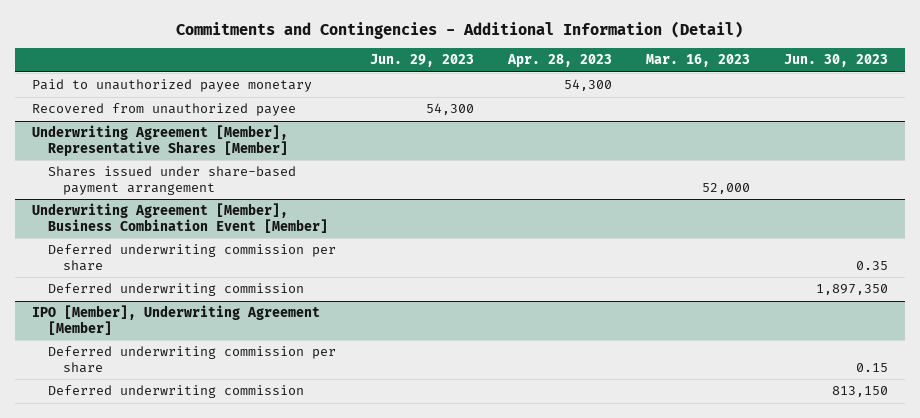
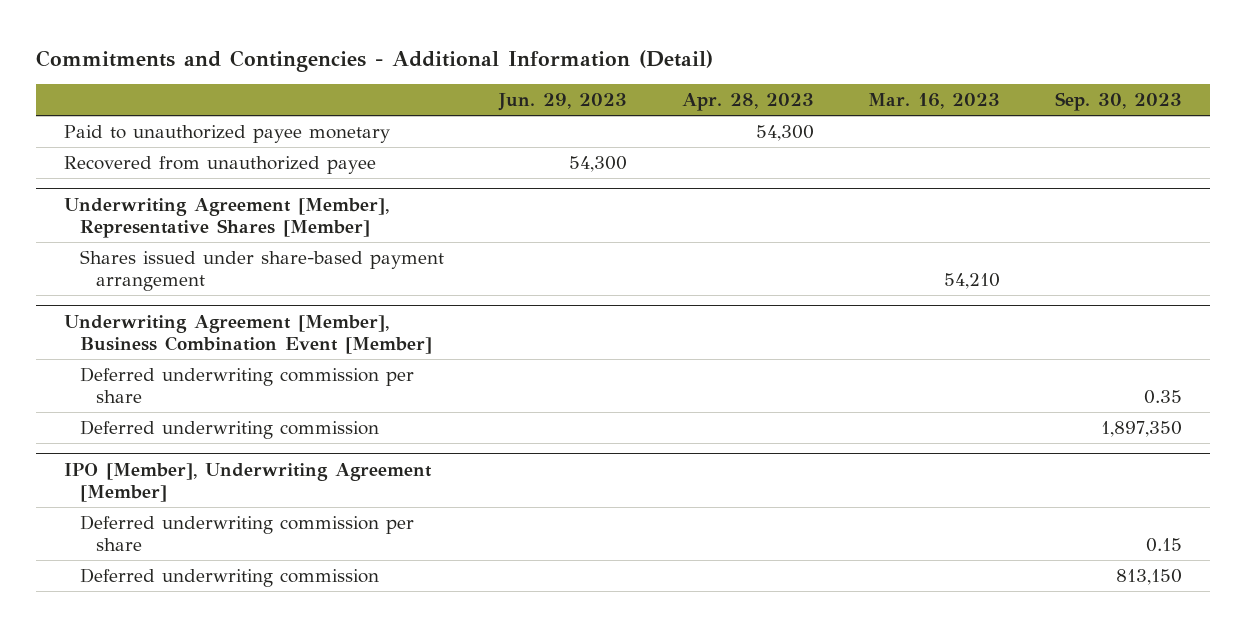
- | Jun. 29, 2023 | Apr. 28, 2023 | Mar. 16, 2023 | Jun. 30, 2023
+ | Jun. 29, 2023 | Apr. 28, 2023 | Mar. 16, 2023 | Sep. 30, 2023
@ Underwriting Agreement [Member], Representative Shares [Member]
- Shares issued under share-based payment arrangement | | | 52,000 |
+ Shares issued under share-based payment arrangement | | | 54,210 |

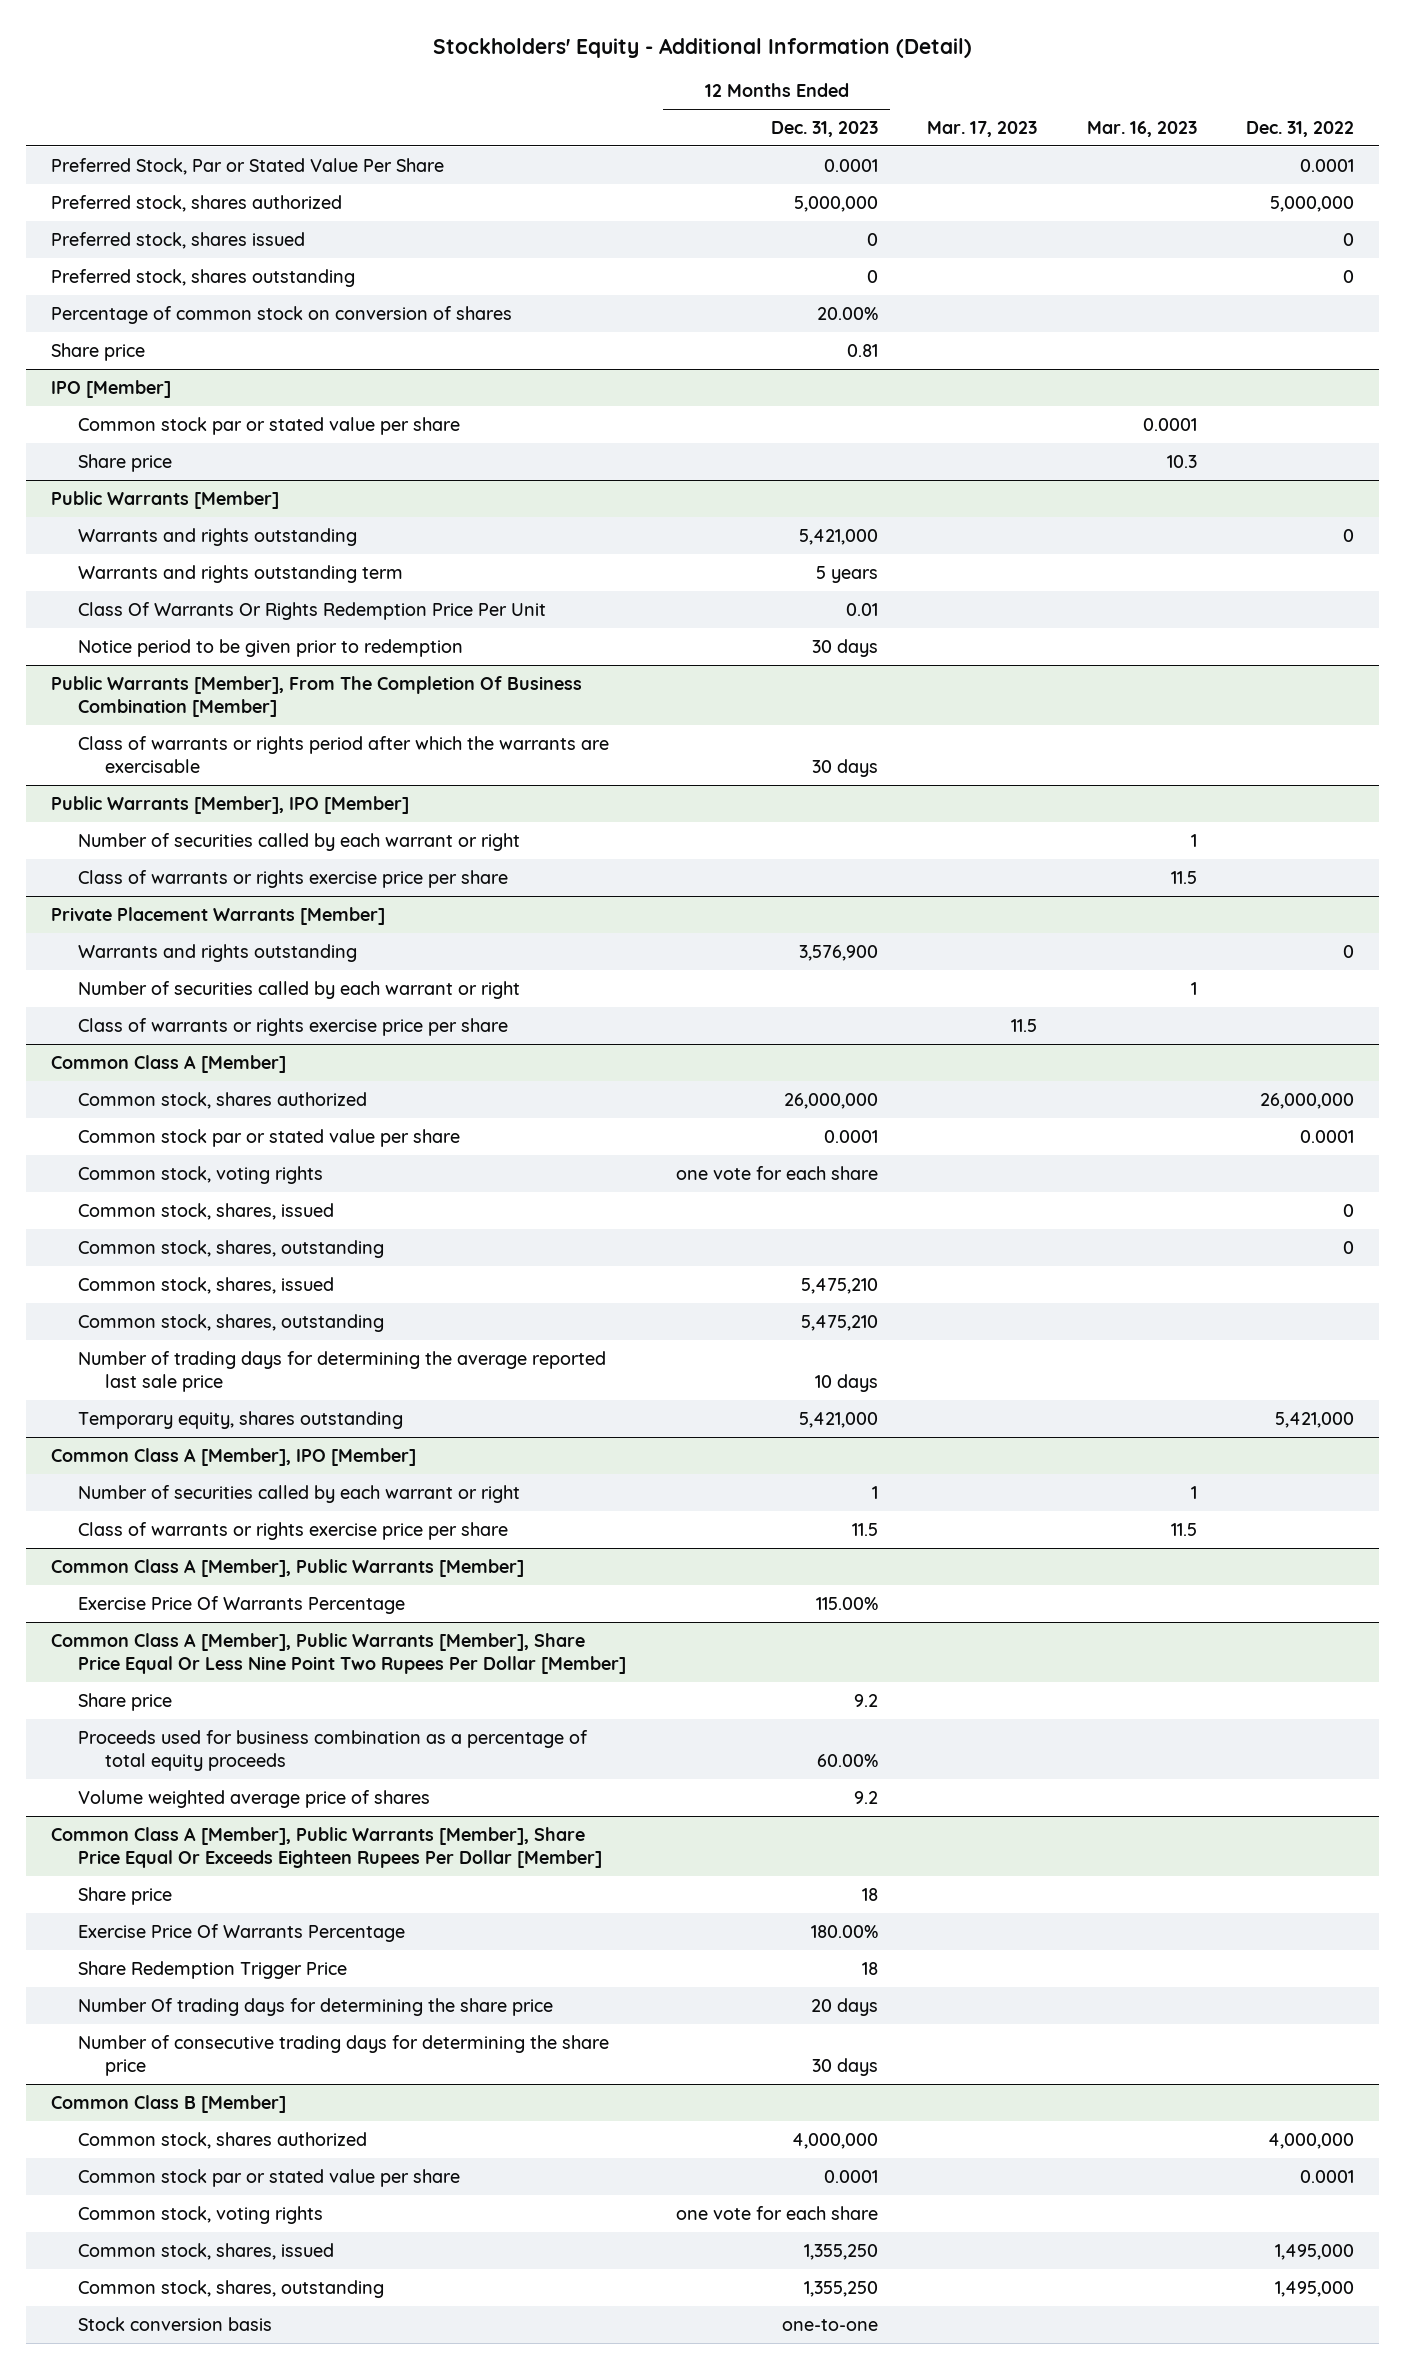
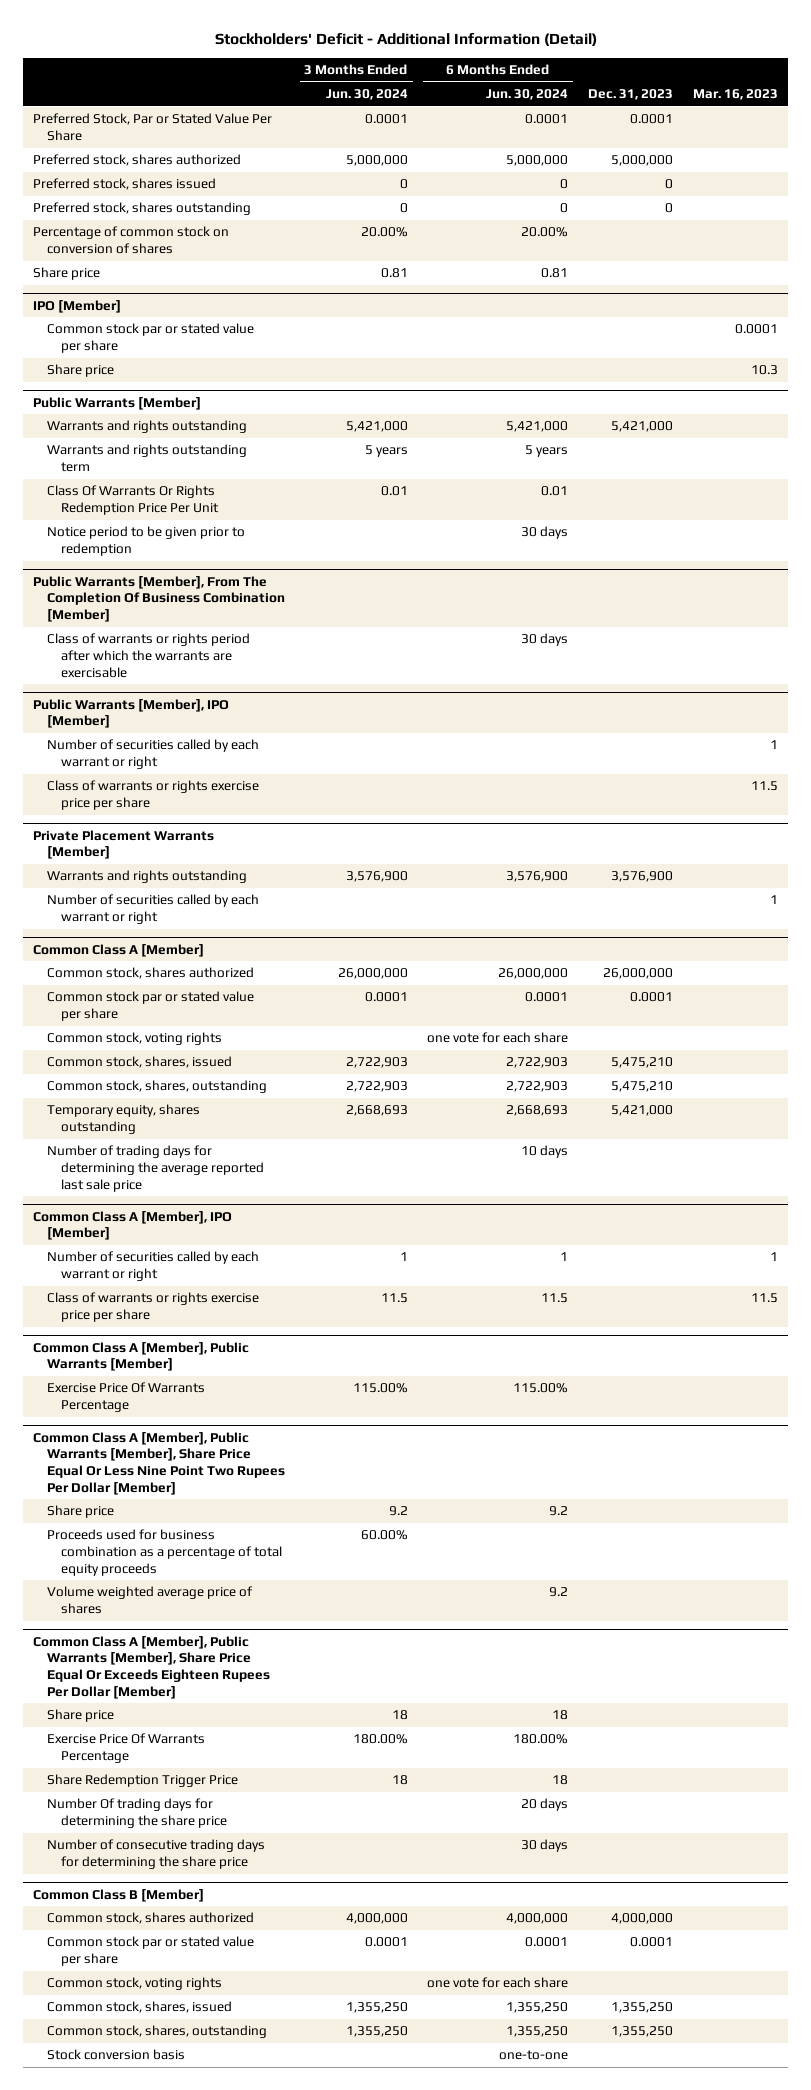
- Stockholders' Equity - Additional Information (Detail)
+ Stockholders' Deficit - Additional Information (Detail)
- | 12 Months Ended Dec. 31, 2023 | Mar. 17, 2023 | Mar. 16, 2023 | Dec. 31, 2022
+ | 3 Months Ended Jun. 30, 2024 | 6 Months Ended Jun. 30, 2024 | Dec. 31, 2023 | Mar. 16, 2023
@ Private Placement Warrants [Member]
- Class of warrants or rights exercise price per share | | 11.5 | |
@ Common Class A [Member]
- Common stock, shares, issued | 5,475,210 | | |
- Common stock, shares, outstanding | 5,475,210 | | |
moved down: Number of trading days for determining the average reported last sale price | | 10 days | |

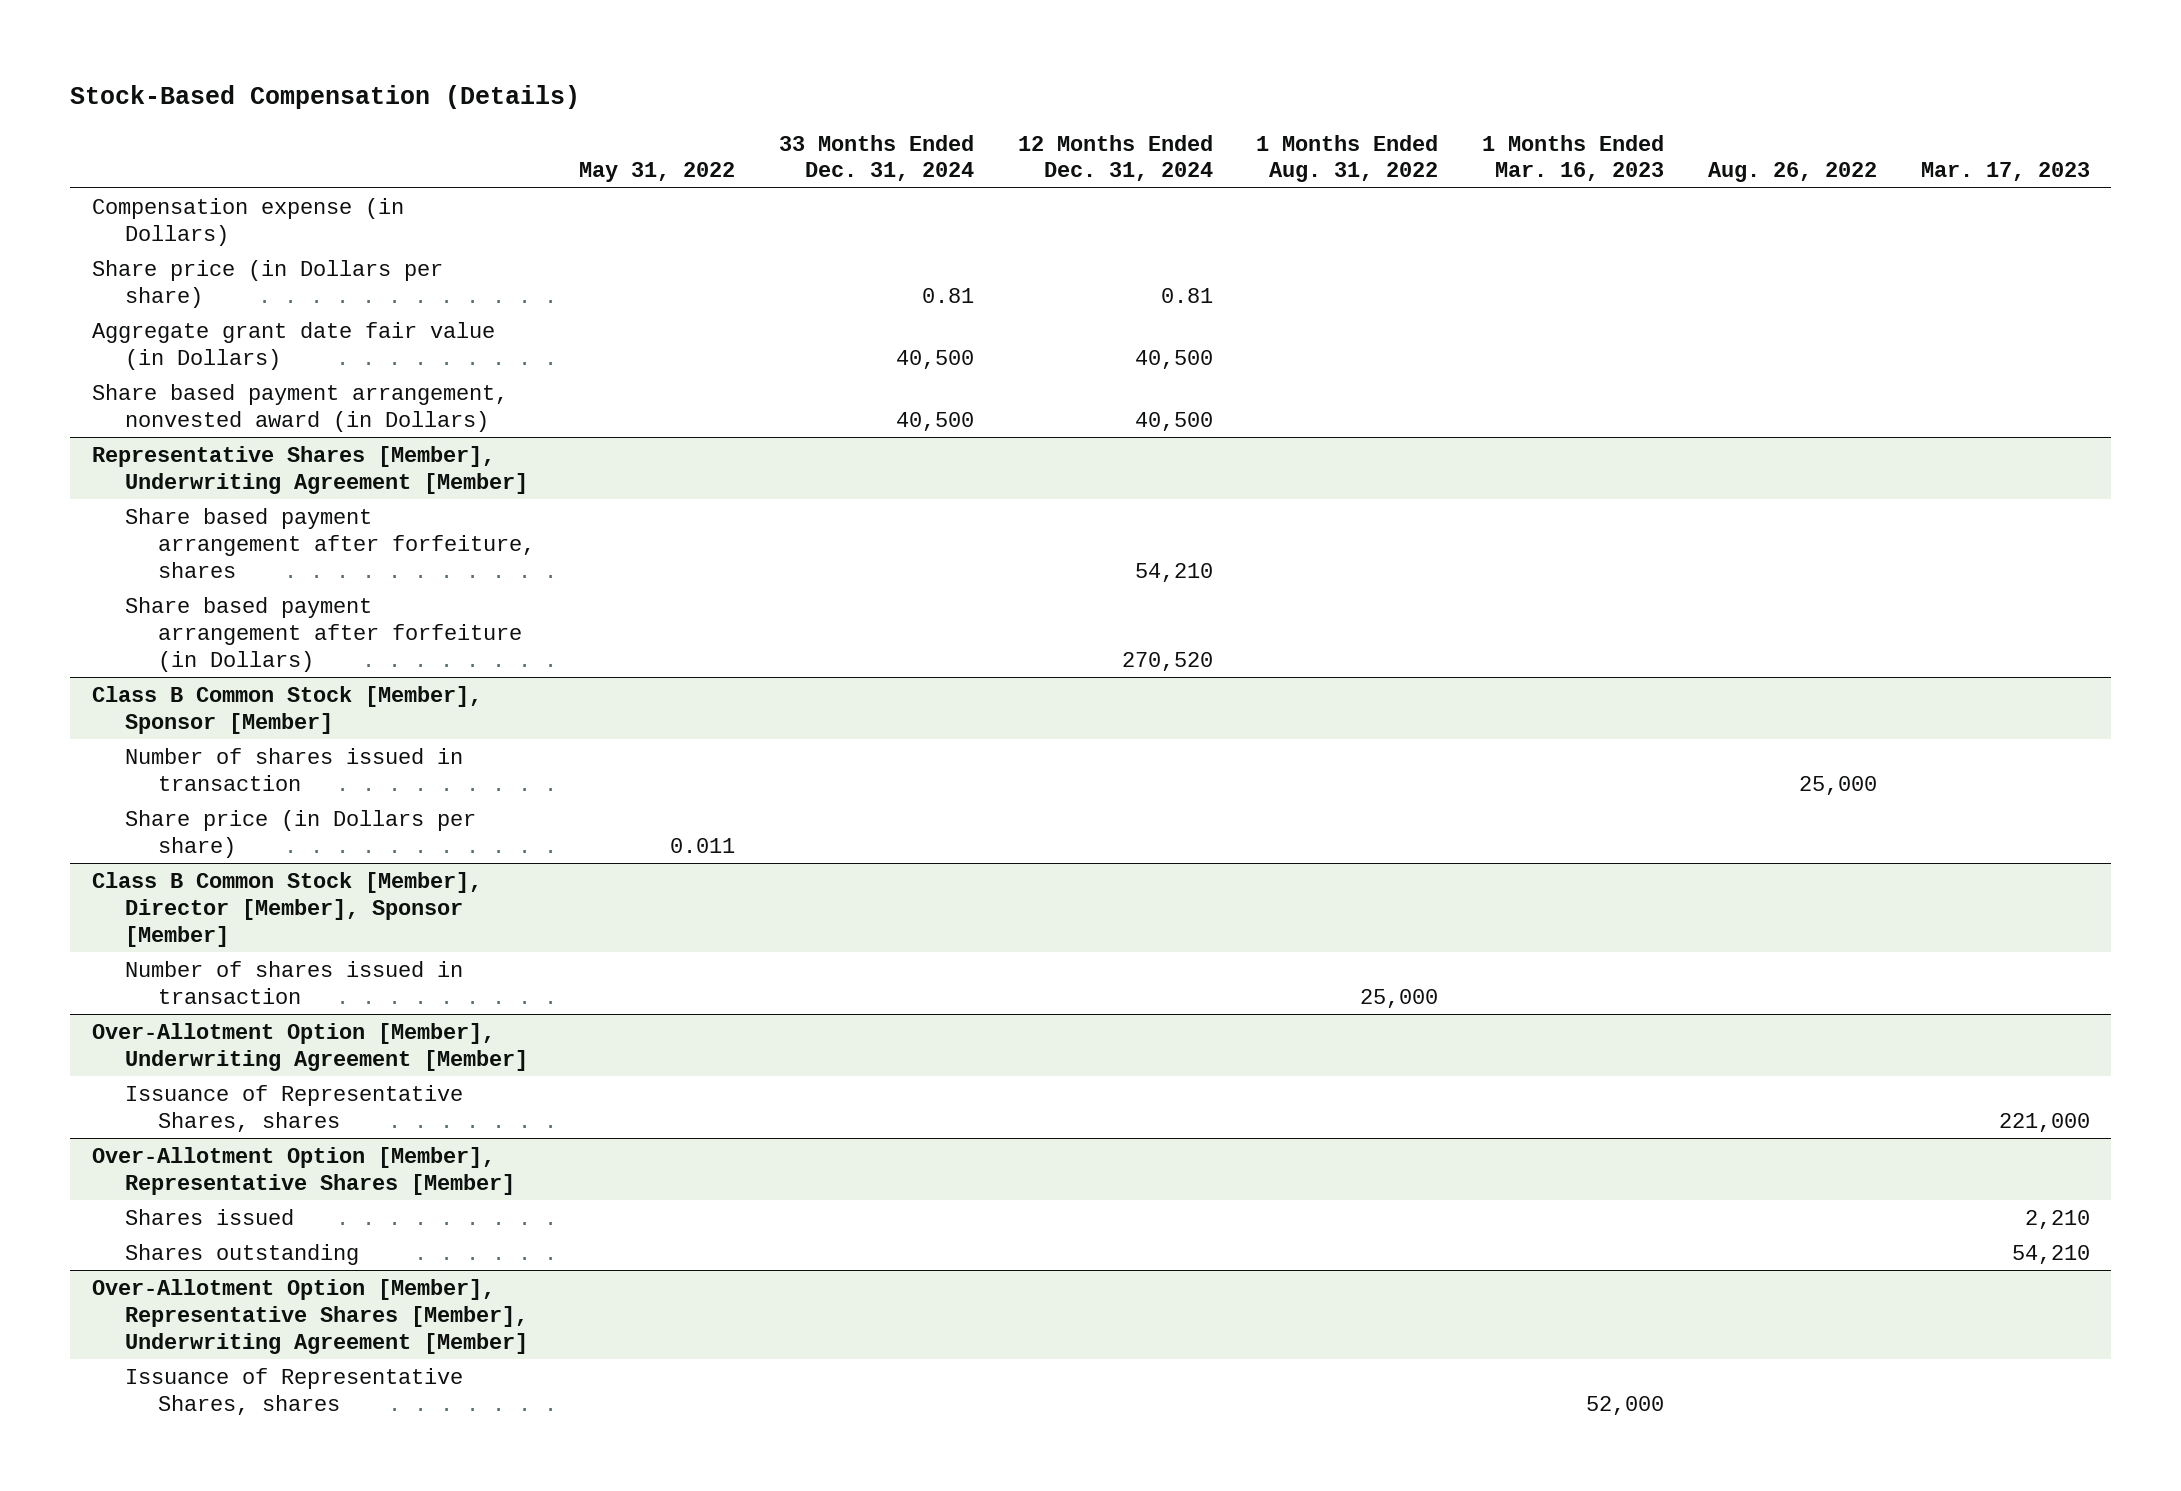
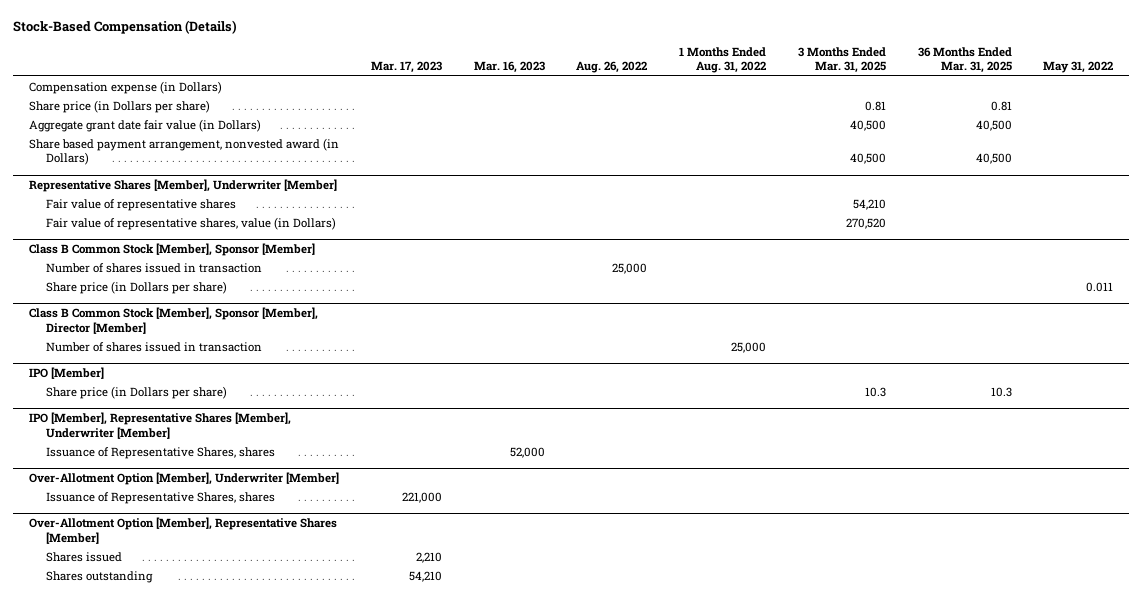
- | May 31, 2022 | 33 Months Ended Dec. 31, 2024 | 12 Months Ended Dec. 31, 2024 | 1 Months Ended Aug. 31, 2022 | 1 Months Ended Mar. 16, 2023 | Aug. 26, 2022 | Mar. 17, 2023
+ | Mar. 17, 2023 | Mar. 16, 2023 | Aug. 26, 2022 | 1 Months Ended Aug. 31, 2022 | 3 Months Ended Mar. 31, 2025 | 36 Months Ended Mar. 31, 2025 | May 31, 2022
- Representative Shares [Member], Underwriting Agreement [Member]
- Share based payment arrangement after forfeiture, shares | | | 54,210 | | | |
- Share based payment arrangement after forfeiture (in Dollars) | | | 270,520 | | | |
+ Representative Shares [Member], Underwriter [Member]
+ Fair value of representative shares | | | | | 54,210 | |
+ Fair value of representative shares, value (in Dollars) | | | | | 270,520 | |
- Class B Common Stock [Member], Director [Member], Sponsor [Member]
+ Class B Common Stock [Member], Sponsor [Member], Director [Member]
- Over-Allotment Option [Member], Underwriting Agreement [Member]
+ IPO [Member]
+ Share price (in Dollars per share) | | | | | 10.3 | 10.3 |
+ IPO [Member], Representative Shares [Member], Underwriter [Member]
+ Issuance of Representative Shares, shares | | 52,000 | | | | |
+ Over-Allotment Option [Member], Underwriter [Member]
- Over-Allotment Option [Member], Representative Shares [Member], Underwriting Agreement [Member]
- Issuance of Representative Shares, shares | | | | | 52,000 | |

